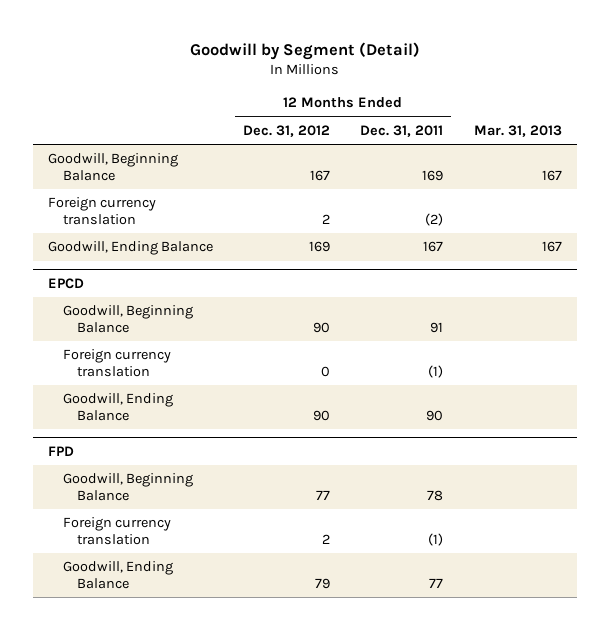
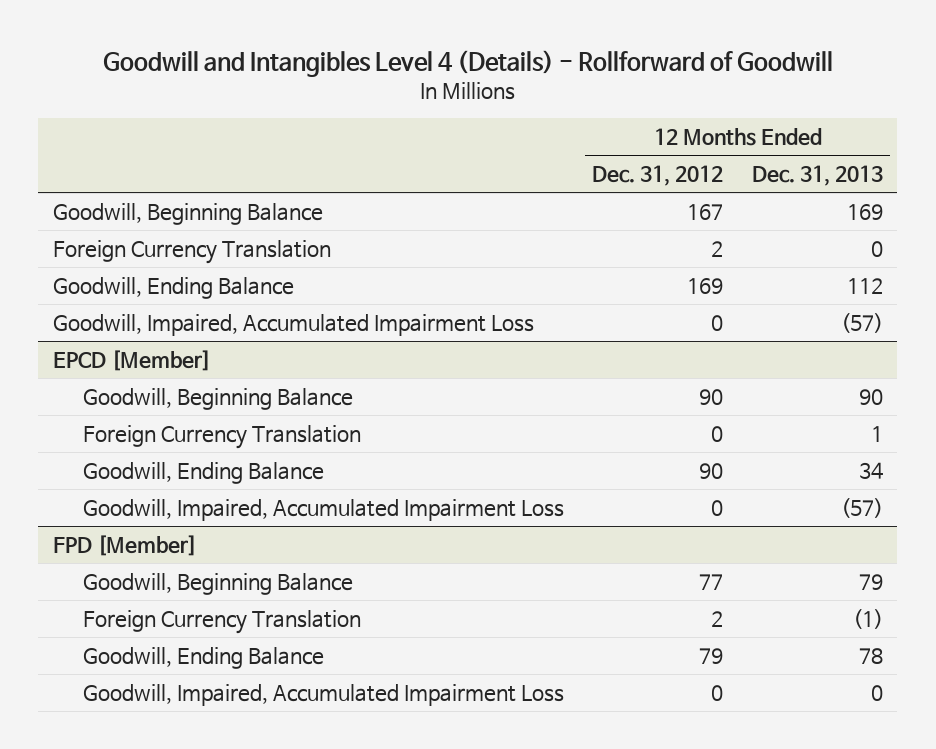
- Goodwill by Segment (Detail)
+ Goodwill and Intangibles Level 4 (Details) - Rollforward of Goodwill
- | 12 Months Ended Dec. 31, 2012 | 12 Months Ended Dec. 31, 2011 | Mar. 31, 2013
+ | 12 Months Ended Dec. 31, 2012 | 12 Months Ended Dec. 31, 2013
- Foreign currency translation | 2 | (2) |
+ Foreign Currency Translation | 2 | 0
- EPCD
+ Goodwill, Impaired, Accumulated Impairment Loss | 0 | (57)
+ EPCD [Member]
- Foreign currency translation | 0 | (1) |
+ Foreign Currency Translation | 0 | 1
- FPD
+ Goodwill, Impaired, Accumulated Impairment Loss | 0 | (57)
+ FPD [Member]
- Foreign currency translation | 2 | (1) |
+ Foreign Currency Translation | 2 | (1)
+ Goodwill, Impaired, Accumulated Impairment Loss | 0 | 0

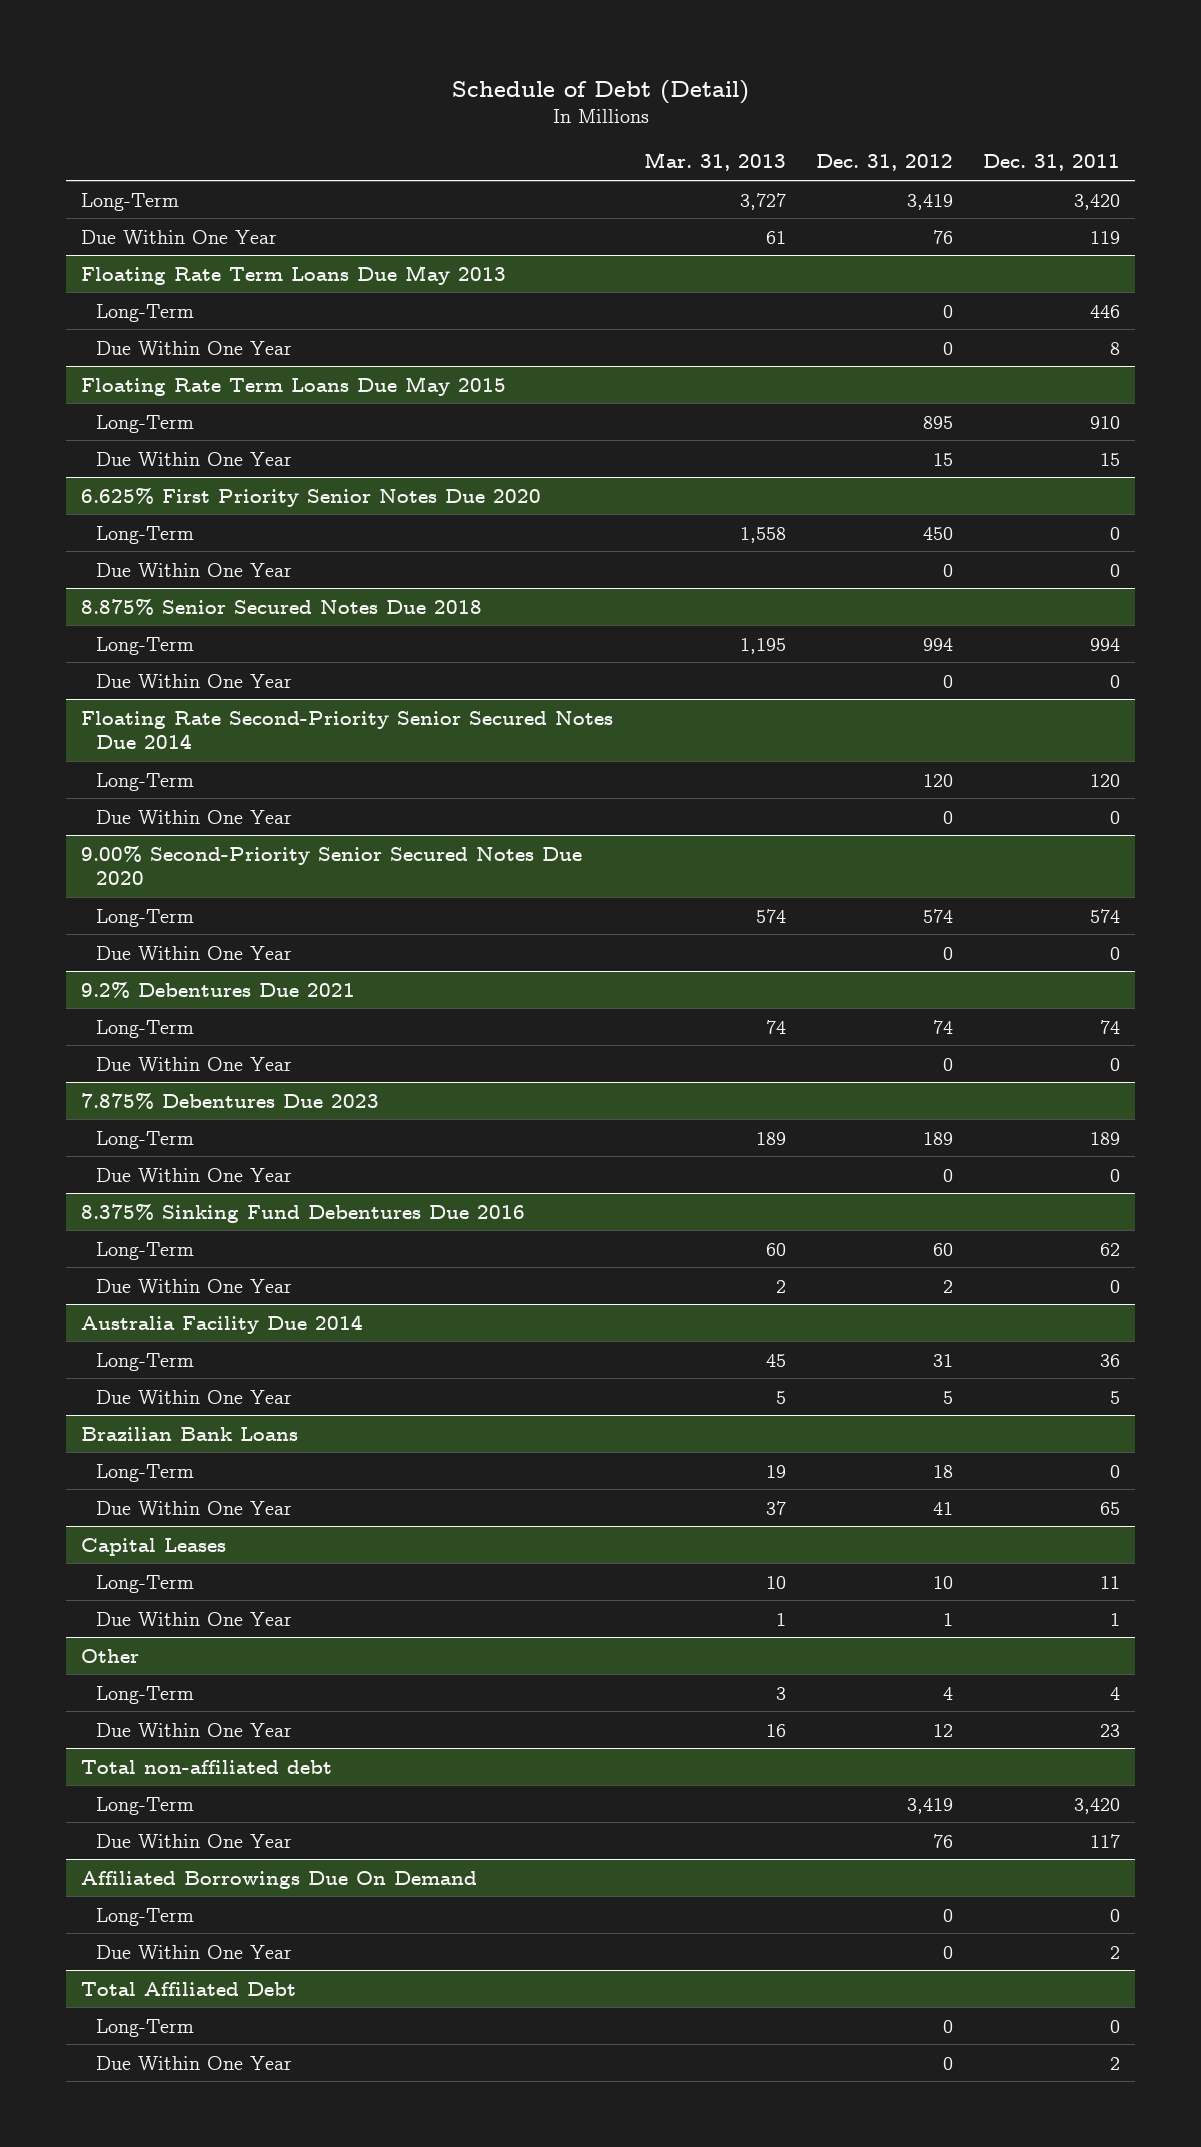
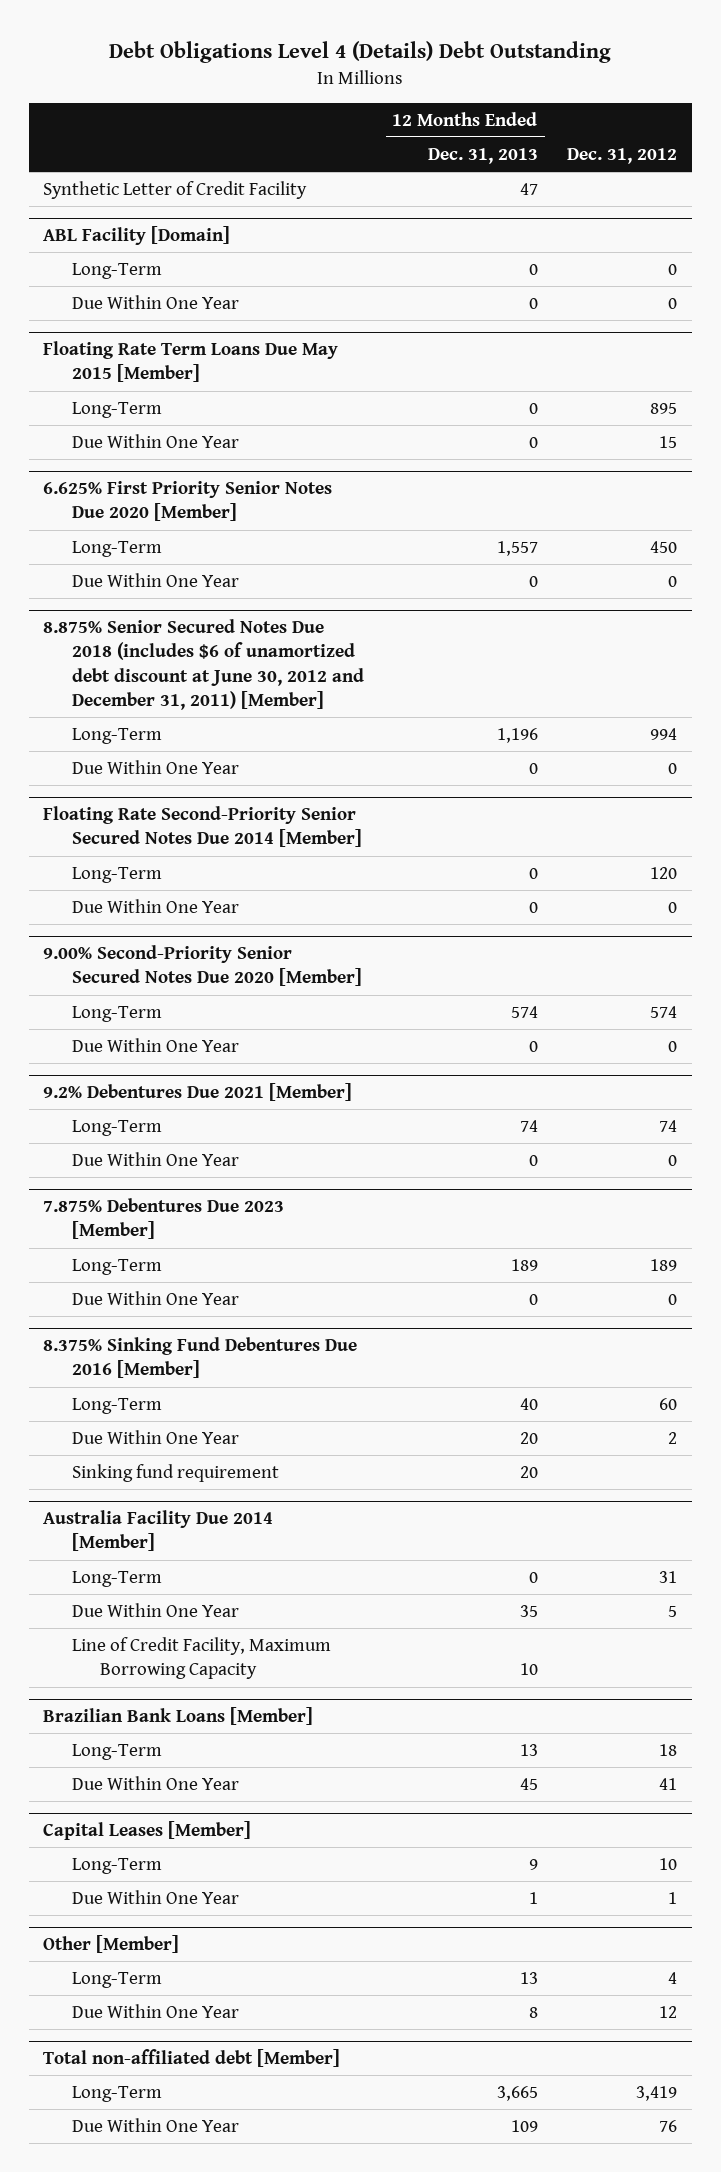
- Schedule of Debt (Detail)
+ Debt Obligations Level 4 (Details) Debt Outstanding
- | Mar. 31, 2013 | Dec. 31, 2012 | Dec. 31, 2011
+ | 12 Months Ended Dec. 31, 2013 | Dec. 31, 2012
- Long-Term | 3,727 | 3,419 | 3,420
- Due Within One Year | 61 | 76 | 119
- Floating Rate Term Loans Due May 2013
+ Synthetic Letter of Credit Facility | 47 |
+ ABL Facility [Domain]
- Floating Rate Term Loans Due May 2015
+ Floating Rate Term Loans Due May 2015 [Member]
- 6.625% First Priority Senior Notes Due 2020
+ 6.625% First Priority Senior Notes Due 2020 [Member]
- 8.875% Senior Secured Notes Due 2018
+ 8.875% Senior Secured Notes Due 2018 (includes $6 of unamortized debt discount at June 30, 2012 and December 31, 2011) [Member]
- Floating Rate Second-Priority Senior Secured Notes Due 2014
+ Floating Rate Second-Priority Senior Secured Notes Due 2014 [Member]
- 9.00% Second-Priority Senior Secured Notes Due 2020
+ 9.00% Second-Priority Senior Secured Notes Due 2020 [Member]
- 9.2% Debentures Due 2021
+ 9.2% Debentures Due 2021 [Member]
- 7.875% Debentures Due 2023
+ 7.875% Debentures Due 2023 [Member]
- 8.375% Sinking Fund Debentures Due 2016
+ 8.375% Sinking Fund Debentures Due 2016 [Member]
- Australia Facility Due 2014
+ Sinking fund requirement | 20 |
+ Australia Facility Due 2014 [Member]
- Brazilian Bank Loans
+ Line of Credit Facility, Maximum Borrowing Capacity | 10 |
+ Brazilian Bank Loans [Member]
- Capital Leases
+ Capital Leases [Member]
- Other
+ Other [Member]
- Total non-affiliated debt
+ Total non-affiliated debt [Member]
- Affiliated Borrowings Due On Demand
- Long-Term | | 0 | 0
- Due Within One Year | | 0 | 2
- Total Affiliated Debt
- Long-Term | | 0 | 0
- Due Within One Year | | 0 | 2

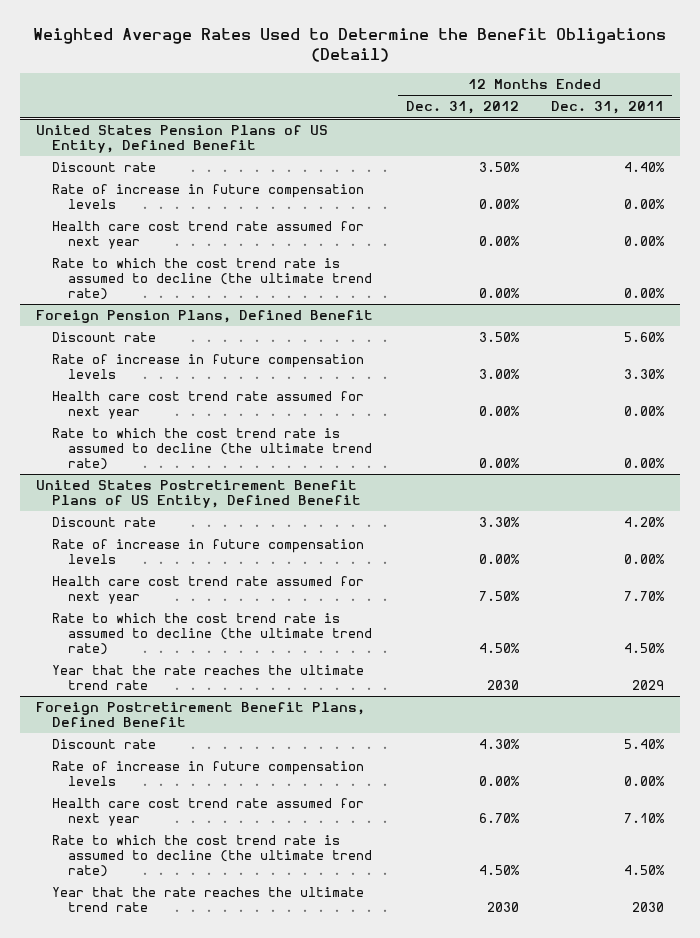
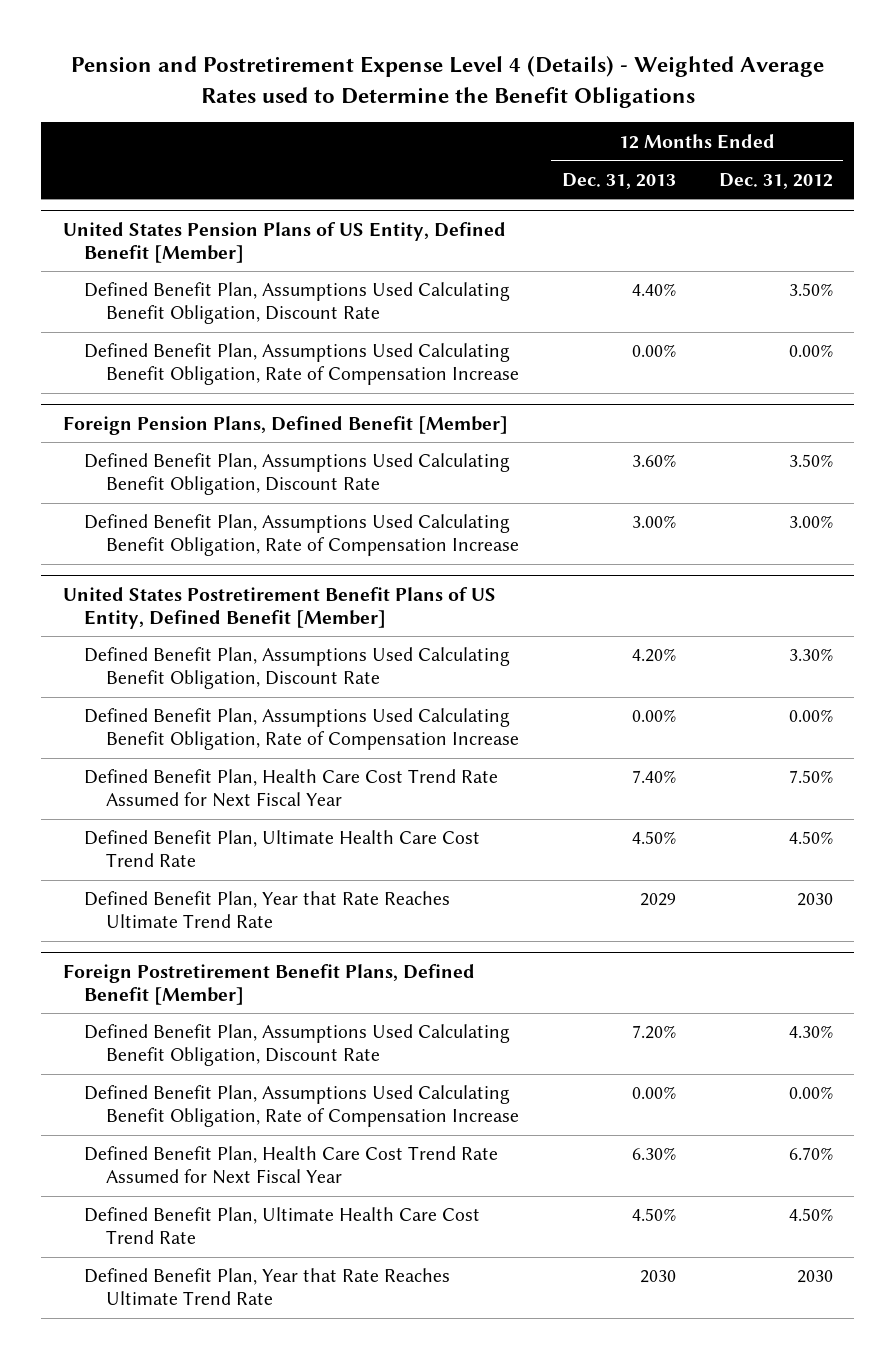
- Weighted Average Rates Used to Determine the Benefit Obligations (Detail)
+ Pension and Postretirement Expense Level 4 (Details) - Weighted Average Rates used to Determine the Benefit Obligations
- | 12 Months Ended Dec. 31, 2012 | 12 Months Ended Dec. 31, 2011
+ | 12 Months Ended Dec. 31, 2013 | 12 Months Ended Dec. 31, 2012
- United States Pension Plans of US Entity, Defined Benefit
- Discount rate | 3.50% | 4.40%
- Rate of increase in future compensation levels | 0.00% | 0.00%
- Health care cost trend rate assumed for next year | 0.00% | 0.00%
- Rate to which the cost trend rate is assumed to decline (the ultimate trend rate) | 0.00% | 0.00%
- Foreign Pension Plans, Defined Benefit
- Discount rate | 3.50% | 5.60%
- Rate of increase in future compensation levels | 3.00% | 3.30%
- Health care cost trend rate assumed for next year | 0.00% | 0.00%
- Rate to which the cost trend rate is assumed to decline (the ultimate trend rate) | 0.00% | 0.00%
- United States Postretirement Benefit Plans of US Entity, Defined Benefit
- Discount rate | 3.30% | 4.20%
- Rate of increase in future compensation levels | 0.00% | 0.00%
- Health care cost trend rate assumed for next year | 7.50% | 7.70%
- Rate to which the cost trend rate is assumed to decline (the ultimate trend rate) | 4.50% | 4.50%
- Year that the rate reaches the ultimate trend rate | 2030 | 2029
- Foreign Postretirement Benefit Plans, Defined Benefit
- Discount rate | 4.30% | 5.40%
- Rate of increase in future compensation levels | 0.00% | 0.00%
- Health care cost trend rate assumed for next year | 6.70% | 7.10%
- Rate to which the cost trend rate is assumed to decline (the ultimate trend rate) | 4.50% | 4.50%
- Year that the rate reaches the ultimate trend rate | 2030 | 2030
+ United States Pension Plans of US Entity, Defined Benefit [Member]
+ Defined Benefit Plan, Assumptions Used Calculating Benefit Obligation, Discount Rate | 4.40% | 3.50%
+ Defined Benefit Plan, Assumptions Used Calculating Benefit Obligation, Rate of Compensation Increase | 0.00% | 0.00%
+ Foreign Pension Plans, Defined Benefit [Member]
+ Defined Benefit Plan, Assumptions Used Calculating Benefit Obligation, Discount Rate | 3.60% | 3.50%
+ Defined Benefit Plan, Assumptions Used Calculating Benefit Obligation, Rate of Compensation Increase | 3.00% | 3.00%
+ United States Postretirement Benefit Plans of US Entity, Defined Benefit [Member]
+ Defined Benefit Plan, Assumptions Used Calculating Benefit Obligation, Discount Rate | 4.20% | 3.30%
+ Defined Benefit Plan, Assumptions Used Calculating Benefit Obligation, Rate of Compensation Increase | 0.00% | 0.00%
+ Defined Benefit Plan, Health Care Cost Trend Rate Assumed for Next Fiscal Year | 7.40% | 7.50%
+ Defined Benefit Plan, Ultimate Health Care Cost Trend Rate | 4.50% | 4.50%
+ Defined Benefit Plan, Year that Rate Reaches Ultimate Trend Rate | 2029 | 2030
+ Foreign Postretirement Benefit Plans, Defined Benefit [Member]
+ Defined Benefit Plan, Assumptions Used Calculating Benefit Obligation, Discount Rate | 7.20% | 4.30%
+ Defined Benefit Plan, Assumptions Used Calculating Benefit Obligation, Rate of Compensation Increase | 0.00% | 0.00%
+ Defined Benefit Plan, Health Care Cost Trend Rate Assumed for Next Fiscal Year | 6.30% | 6.70%
+ Defined Benefit Plan, Ultimate Health Care Cost Trend Rate | 4.50% | 4.50%
+ Defined Benefit Plan, Year that Rate Reaches Ultimate Trend Rate | 2030 | 2030

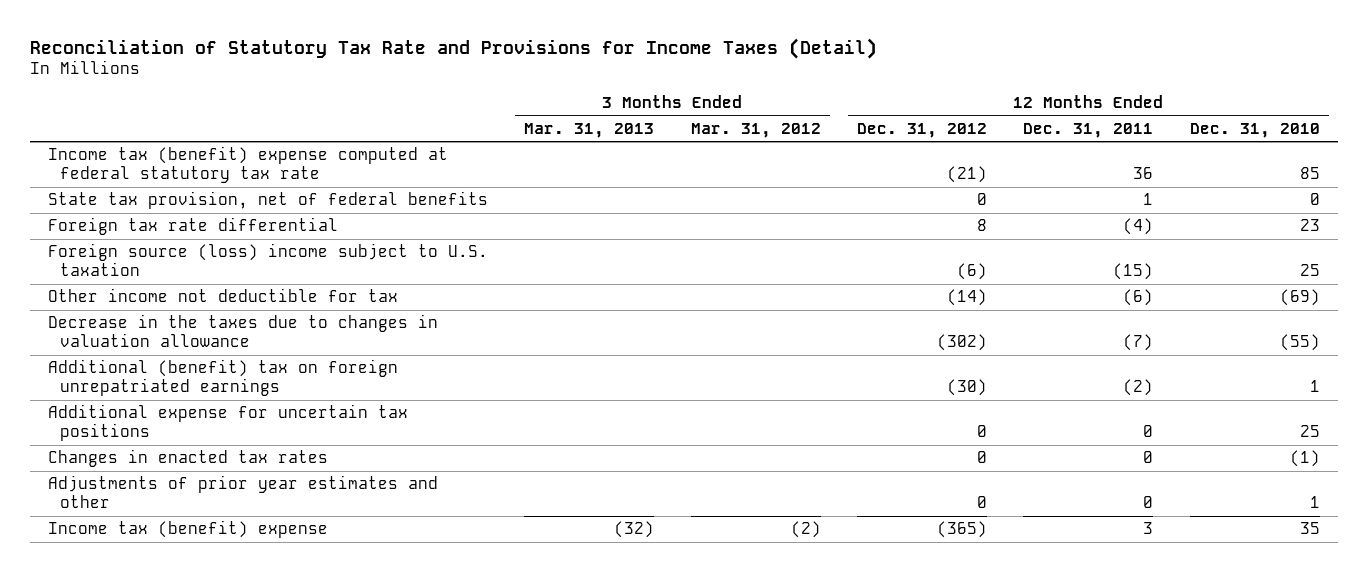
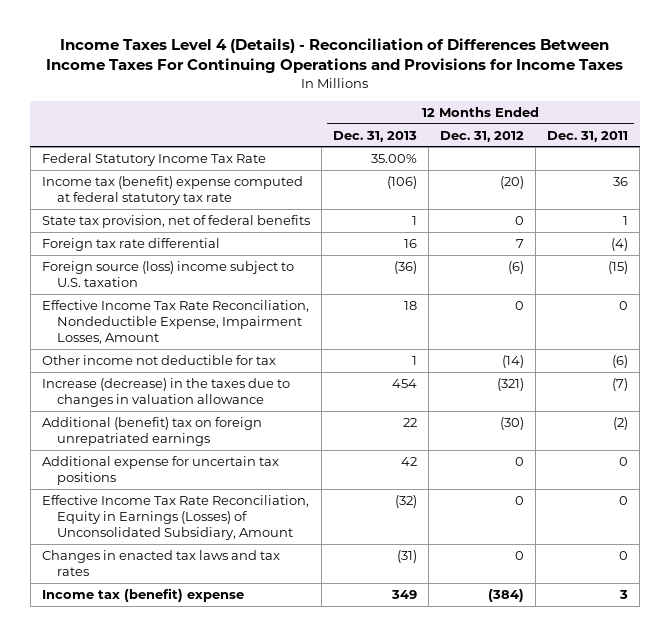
- Reconciliation of Statutory Tax Rate and Provisions for Income Taxes (Detail)
+ Income Taxes Level 4 (Details) - Reconciliation of Differences Between Income Taxes For Continuing Operations and Provisions for Income Taxes
- | 3 Months Ended Mar. 31, 2013 | 3 Months Ended Mar. 31, 2012 | 12 Months Ended Dec. 31, 2012 | 12 Months Ended Dec. 31, 2011 | 12 Months Ended Dec. 31, 2010
+ | 12 Months Ended Dec. 31, 2013 | 12 Months Ended Dec. 31, 2012 | 12 Months Ended Dec. 31, 2011
- Income tax (benefit) expense computed at federal statutory tax rate | | | (21) | 36 | 85
+ Federal Statutory Income Tax Rate | 35.00% | |
+ Income tax (benefit) expense computed at federal statutory tax rate | (106) | (20) | 36
- Foreign tax rate differential | | | 8 | (4) | 23
+ Foreign tax rate differential | 16 | 7 | (4)
+ Effective Income Tax Rate Reconciliation, Nondeductible Expense, Impairment Losses, Amount | 18 | 0 | 0
- Decrease in the taxes due to changes in valuation allowance | | | (302) | (7) | (55)
+ Increase (decrease) in the taxes due to changes in valuation allowance | 454 | (321) | (7)
- Changes in enacted tax rates | | | 0 | 0 | (1)
- Adjustments of prior year estimates and other | | | 0 | 0 | 1
- Income tax (benefit) expense | (32) | (2) | (365) | 3 | 35
+ Effective Income Tax Rate Reconciliation, Equity in Earnings (Losses) of Unconsolidated Subsidiary, Amount | (32) | 0 | 0
+ Changes in enacted tax laws and tax rates | (31) | 0 | 0
+ Income tax (benefit) expense | 349 | (384) | 3

